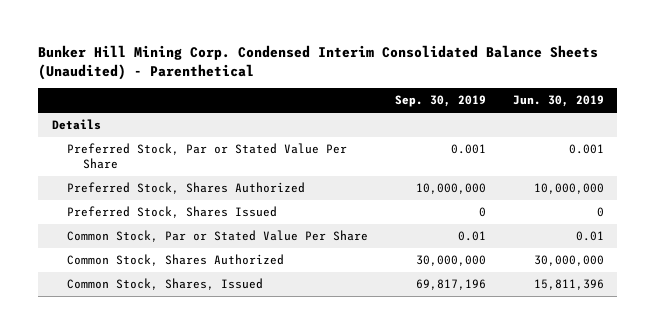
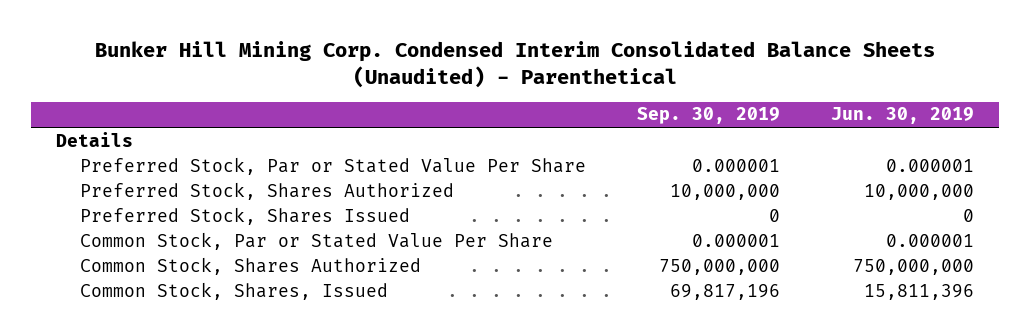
- Preferred Stock, Par or Stated Value Per Share | 0.001 | 0.001
+ Preferred Stock, Par or Stated Value Per Share | 0.000001 | 0.000001
- Common Stock, Par or Stated Value Per Share | 0.01 | 0.01
- Common Stock, Shares Authorized | 30,000,000 | 30,000,000
+ Common Stock, Par or Stated Value Per Share | 0.000001 | 0.000001
+ Common Stock, Shares Authorized | 750,000,000 | 750,000,000

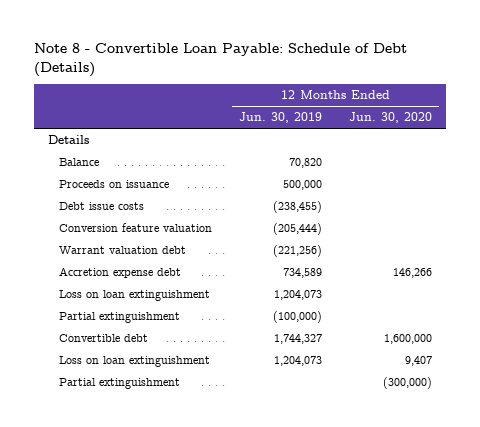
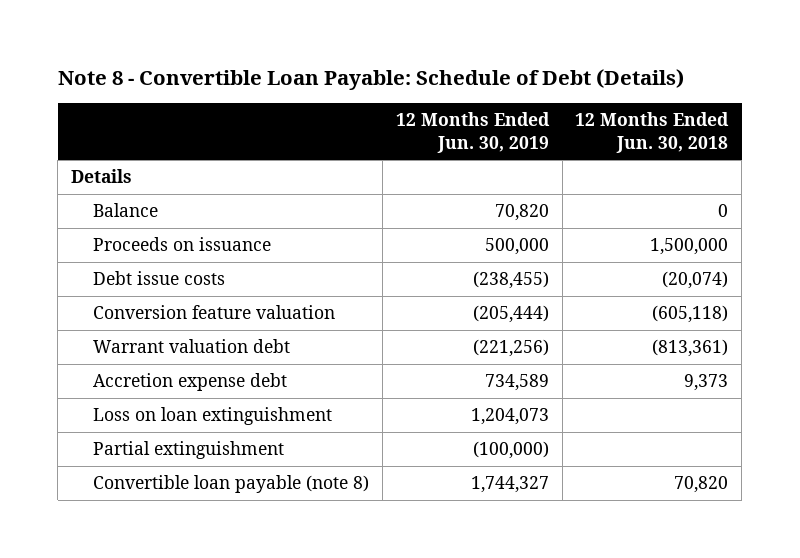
- | 12 Months Ended Jun. 30, 2019 | 12 Months Ended Jun. 30, 2020
+ | 12 Months Ended Jun. 30, 2019 | 12 Months Ended Jun. 30, 2018
- Convertible debt | 1,744,327 | 1,600,000
- Loss on loan extinguishment | 1,204,073 | 9,407
- Partial extinguishment | | (300,000)
+ Convertible loan payable (note 8) | 1,744,327 | 70,820

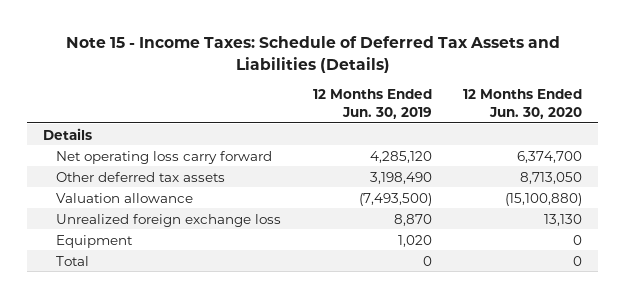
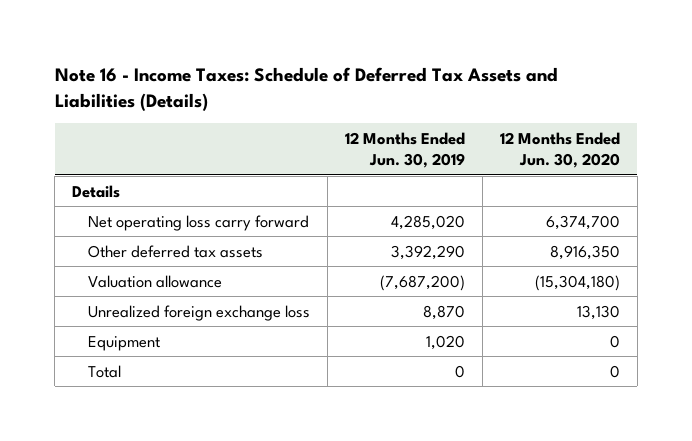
- Note 15 - Income Taxes: Schedule of Deferred Tax Assets and Liabilities (Details)
+ Note 16 - Income Taxes: Schedule of Deferred Tax Assets and Liabilities (Details)
- Net operating loss carry forward | 4,285,120 | 6,374,700
- Other deferred tax assets | 3,198,490 | 8,713,050
- Valuation allowance | (7,493,500) | (15,100,880)
+ Net operating loss carry forward | 4,285,020 | 6,374,700
+ Other deferred tax assets | 3,392,290 | 8,916,350
+ Valuation allowance | (7,687,200) | (15,304,180)

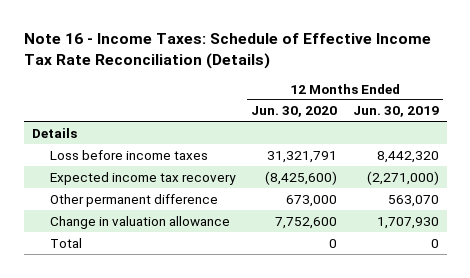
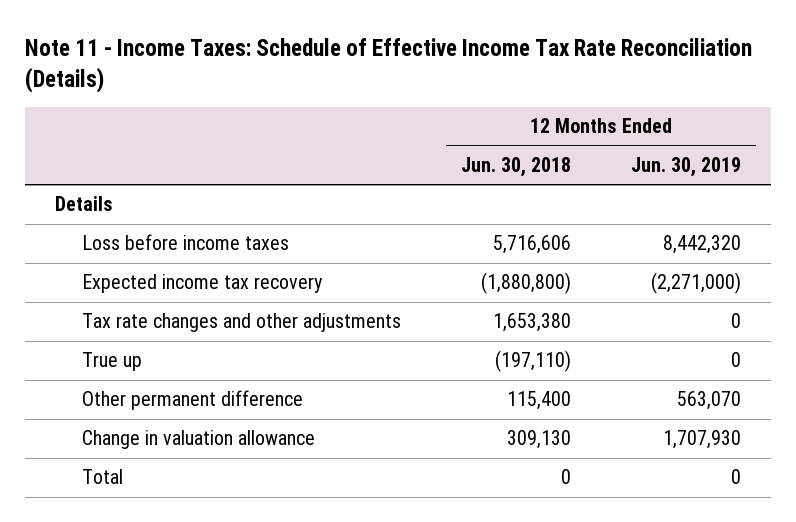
- Note 16 - Income Taxes: Schedule of Effective Income Tax Rate Reconciliation (Details)
+ Note 11 - Income Taxes: Schedule of Effective Income Tax Rate Reconciliation (Details)
- | 12 Months Ended Jun. 30, 2020 | 12 Months Ended Jun. 30, 2019
+ | 12 Months Ended Jun. 30, 2018 | 12 Months Ended Jun. 30, 2019
+ Tax rate changes and other adjustments | 1,653,380 | 0
+ True up | (197,110) | 0

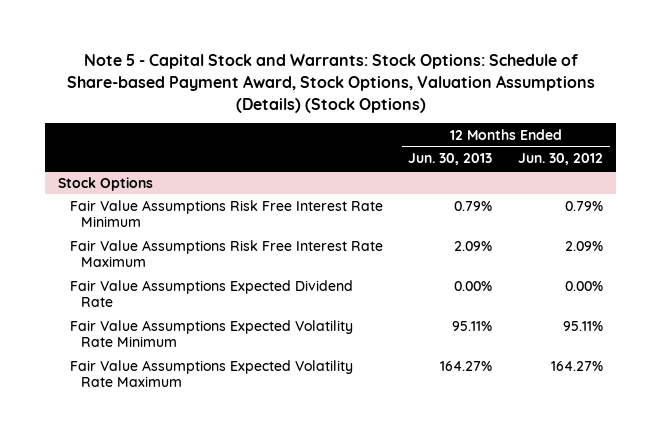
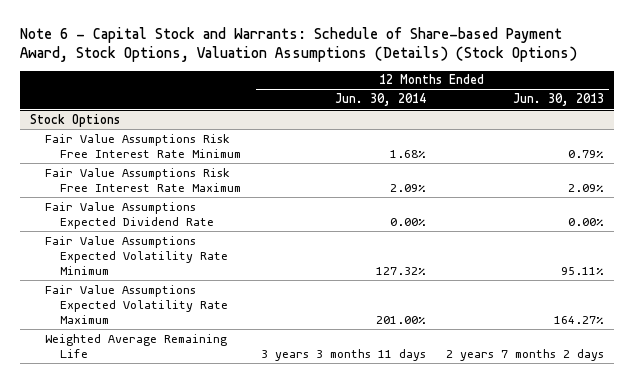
- Note 5 - Capital Stock and Warrants: Stock Options: Schedule of Share-based Payment Award, Stock Options, Valuation Assumptions (Details) (Stock Options)
+ Note 6 - Capital Stock and Warrants: Schedule of Share-based Payment Award, Stock Options, Valuation Assumptions (Details) (Stock Options)
- | 12 Months Ended Jun. 30, 2013 | 12 Months Ended Jun. 30, 2012
+ | 12 Months Ended Jun. 30, 2014 | 12 Months Ended Jun. 30, 2013
@ Stock Options
+ Weighted Average Remaining Life | 3 years 3 months 11 days | 2 years 7 months 2 days

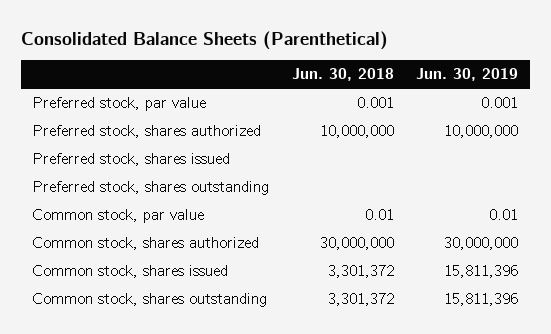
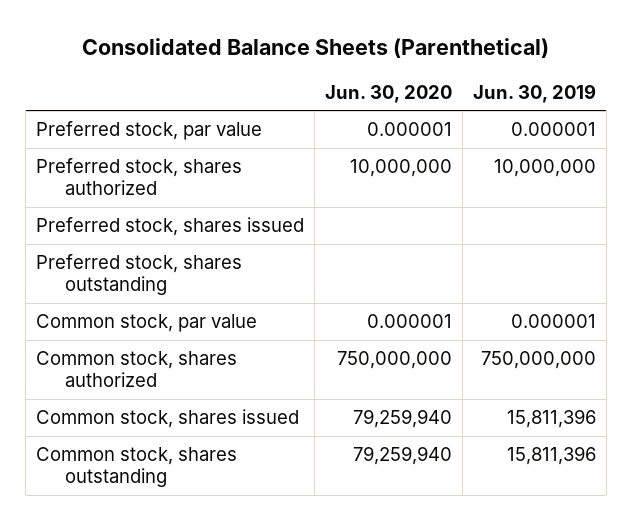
- | Jun. 30, 2018 | Jun. 30, 2019
+ | Jun. 30, 2020 | Jun. 30, 2019
- Preferred stock, par value | 0.001 | 0.001
+ Preferred stock, par value | 0.000001 | 0.000001
- Common stock, par value | 0.01 | 0.01
- Common stock, shares authorized | 30,000,000 | 30,000,000
+ Common stock, par value | 0.000001 | 0.000001
+ Common stock, shares authorized | 750,000,000 | 750,000,000

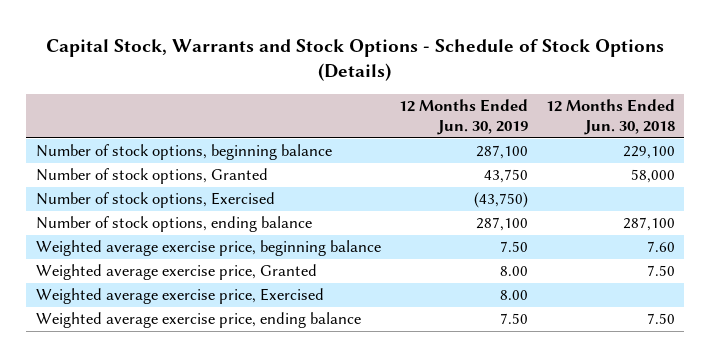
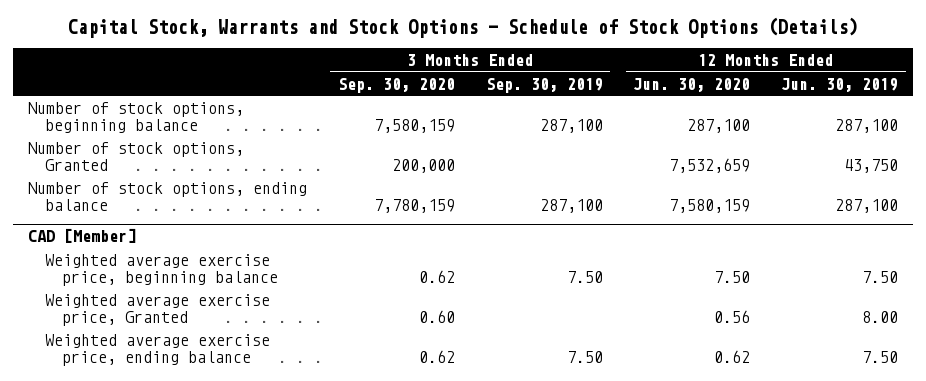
- | 12 Months Ended Jun. 30, 2019 | 12 Months Ended Jun. 30, 2018
+ | 3 Months Ended Sep. 30, 2020 | 3 Months Ended Sep. 30, 2019 | 12 Months Ended Jun. 30, 2020 | 12 Months Ended Jun. 30, 2019
- Number of stock options, Exercised | (43,750) |
+ CAD [Member]
- Weighted average exercise price, Exercised | 8.00 |

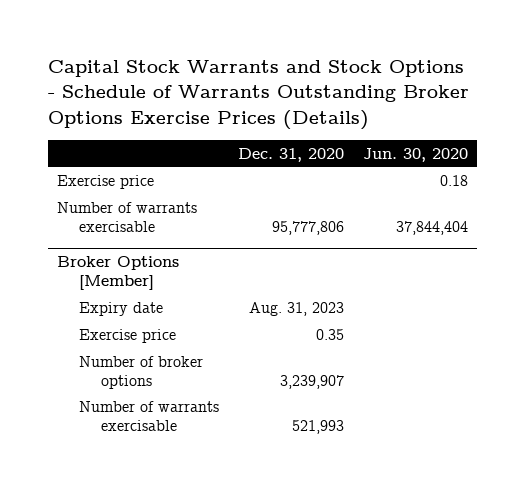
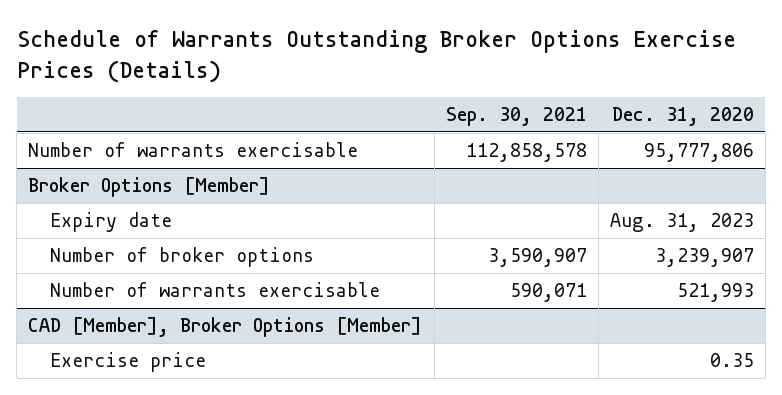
- Capital Stock Warrants and Stock Options - Schedule of Warrants Outstanding Broker Options Exercise Prices (Details)
+ Schedule of Warrants Outstanding Broker Options Exercise Prices (Details)
- | Dec. 31, 2020 | Jun. 30, 2020
+ | Sep. 30, 2021 | Dec. 31, 2020
- Exercise price | | 0.18
@ Broker Options [Member]
- Exercise price | 0.35 |
+ CAD [Member], Broker Options [Member]
+ Exercise price | | 0.35

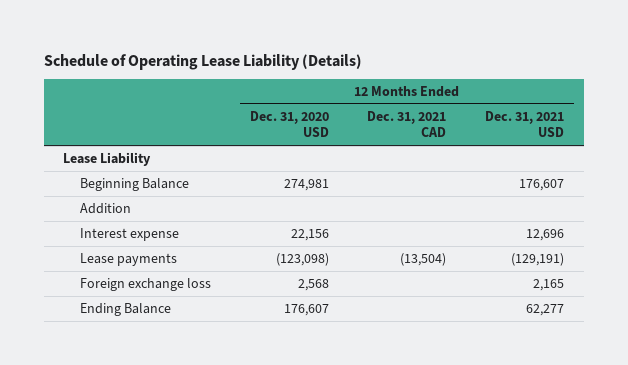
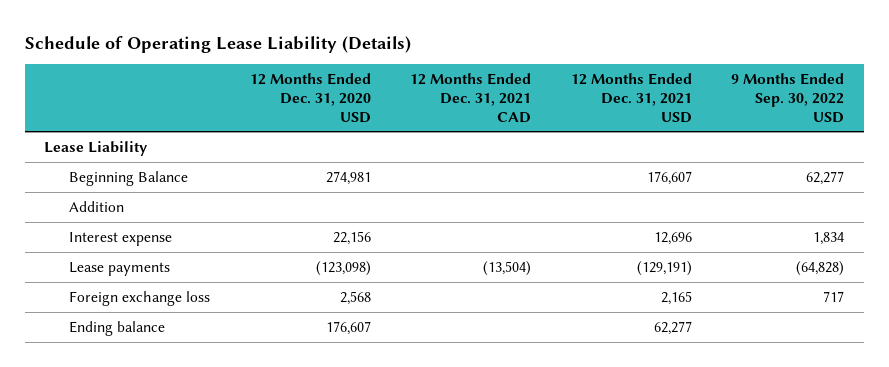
- | 12 Months Ended Dec. 31, 2020 USD | 12 Months Ended Dec. 31, 2021 CAD | 12 Months Ended Dec. 31, 2021 USD
+ | 12 Months Ended Dec. 31, 2020 USD | 12 Months Ended Dec. 31, 2021 CAD | 12 Months Ended Dec. 31, 2021 USD | 9 Months Ended Sep. 30, 2022 USD
- Ending Balance | 176,607 | | 62,277
+ Ending balance | 176,607 | | 62,277 |

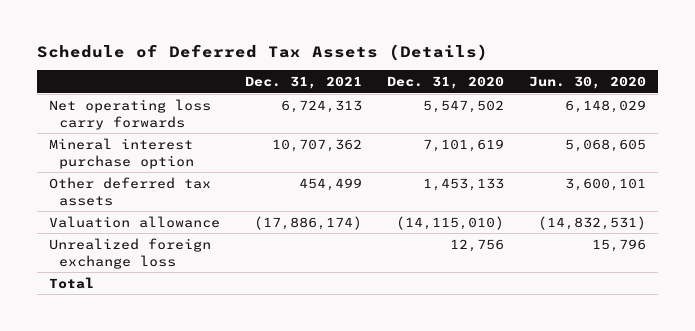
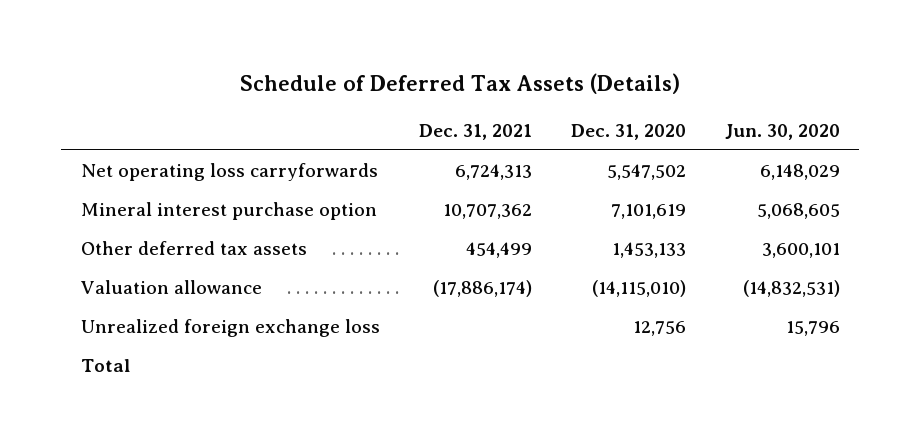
- Net operating loss carry forwards | 6,724,313 | 5,547,502 | 6,148,029
+ Net operating loss carryforwards | 6,724,313 | 5,547,502 | 6,148,029

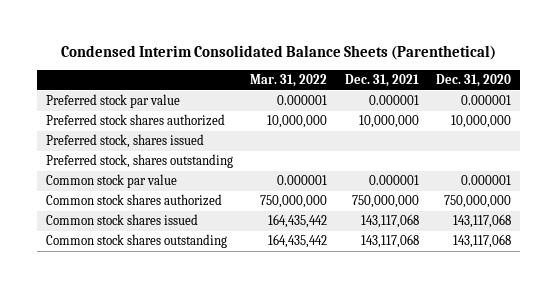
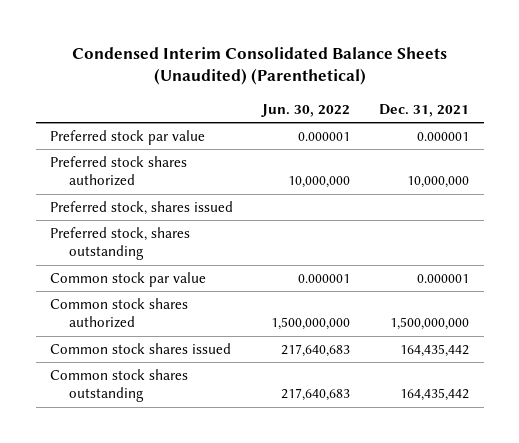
- Condensed Interim Consolidated Balance Sheets (Parenthetical)
+ Condensed Interim Consolidated Balance Sheets (Unaudited) (Parenthetical)
- | Mar. 31, 2022 | Dec. 31, 2021 | Dec. 31, 2020
+ | Jun. 30, 2022 | Dec. 31, 2021
- Common stock shares authorized | 750,000,000 | 750,000,000 | 750,000,000
- Common stock shares issued | 164,435,442 | 143,117,068 | 143,117,068
- Common stock shares outstanding | 164,435,442 | 143,117,068 | 143,117,068
+ Common stock shares authorized | 1,500,000,000 | 1,500,000,000
+ Common stock shares issued | 217,640,683 | 164,435,442
+ Common stock shares outstanding | 217,640,683 | 164,435,442

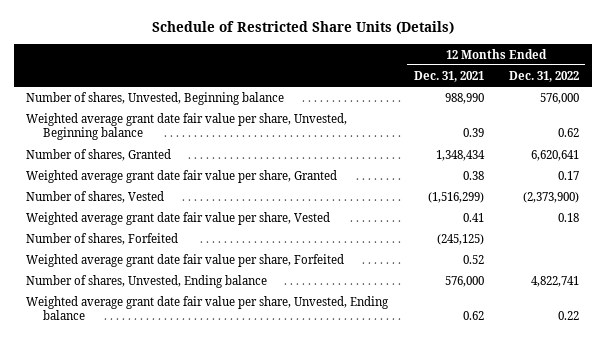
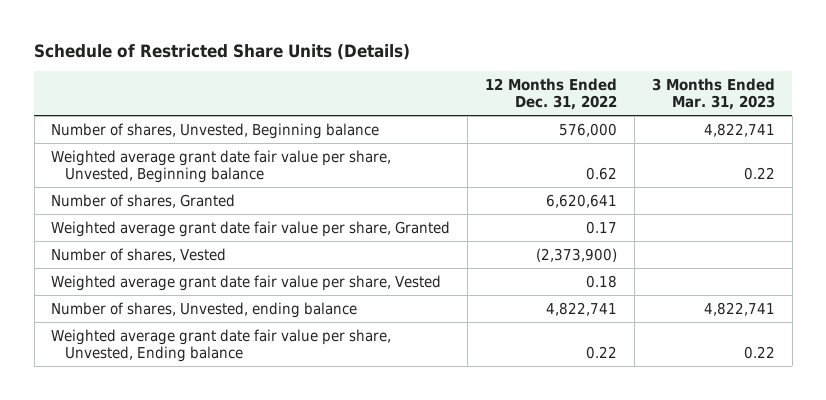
- | 12 Months Ended Dec. 31, 2021 | 12 Months Ended Dec. 31, 2022
+ | 12 Months Ended Dec. 31, 2022 | 3 Months Ended Mar. 31, 2023
- Number of shares, Forfeited | (245,125) |
- Weighted average grant date fair value per share, Forfeited | 0.52 |
- Number of shares, Unvested, Ending balance | 576,000 | 4,822,741
+ Number of shares, Unvested, ending balance | 4,822,741 | 4,822,741

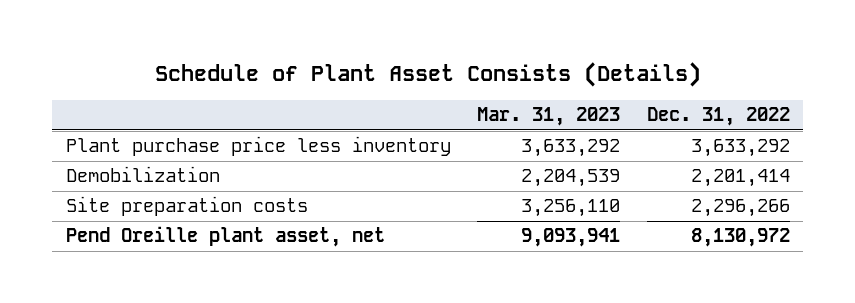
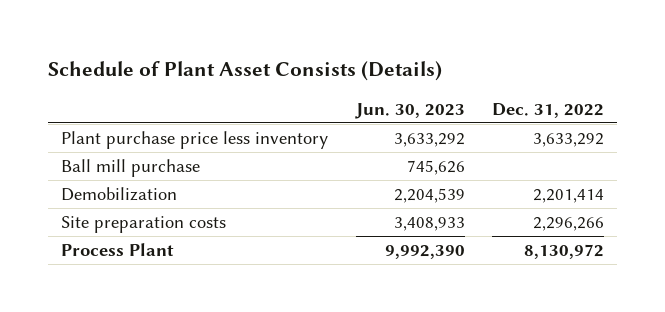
- | Mar. 31, 2023 | Dec. 31, 2022
+ | Jun. 30, 2023 | Dec. 31, 2022
+ Ball mill purchase | 745,626 |
- Pend Oreille plant asset, net | 9,093,941 | 8,130,972
+ Process Plant | 9,992,390 | 8,130,972

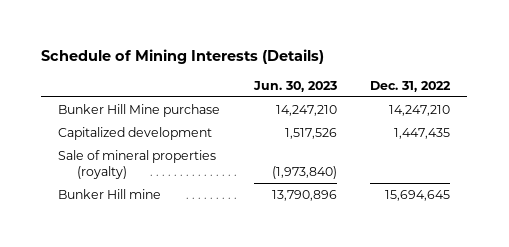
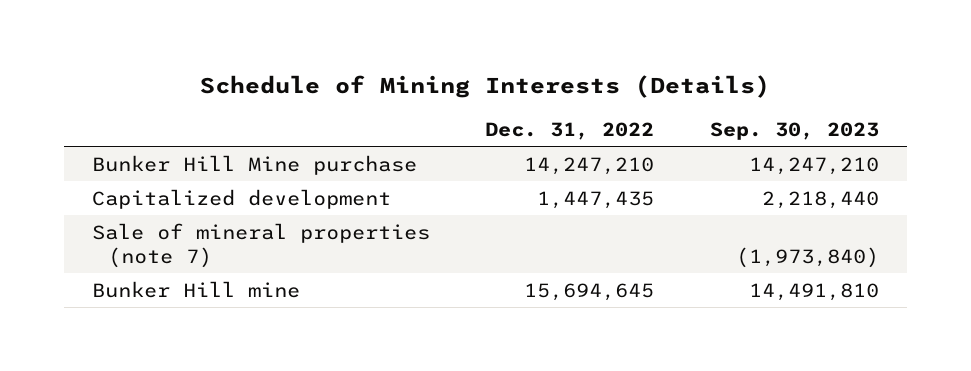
- | Jun. 30, 2023 | Dec. 31, 2022
+ | Dec. 31, 2022 | Sep. 30, 2023
- Sale of mineral properties (royalty) | (1,973,840) |
+ Sale of mineral properties (note 7) | | (1,973,840)

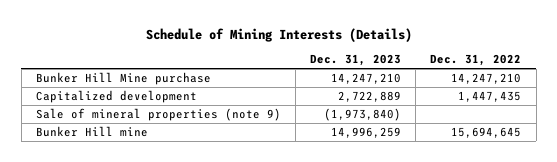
- | Dec. 31, 2022 | Sep. 30, 2023
+ | Dec. 31, 2023 | Dec. 31, 2022
- Sale of mineral properties (note 7) | | (1,973,840)
+ Sale of mineral properties (note 9) | (1,973,840) |

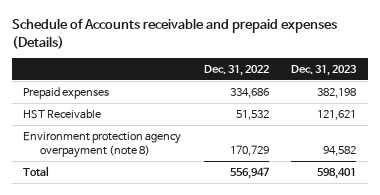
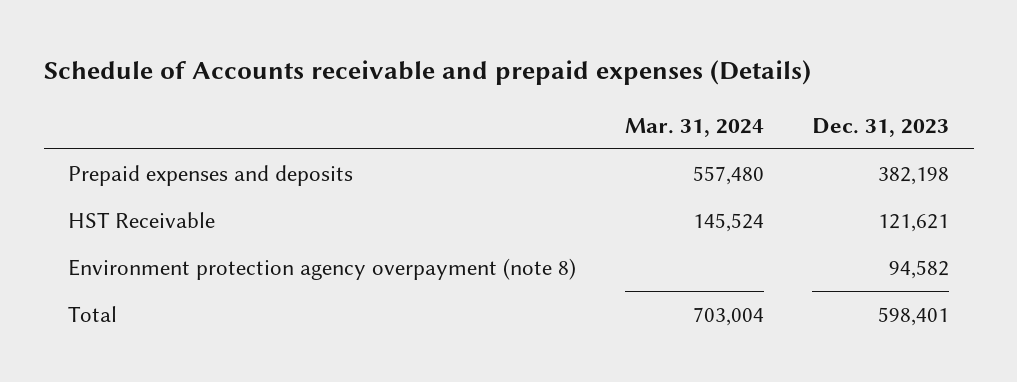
- | Dec. 31, 2022 | Dec. 31, 2023
+ | Mar. 31, 2024 | Dec. 31, 2023
- Prepaid expenses | 334,686 | 382,198
+ Prepaid expenses and deposits | 557,480 | 382,198

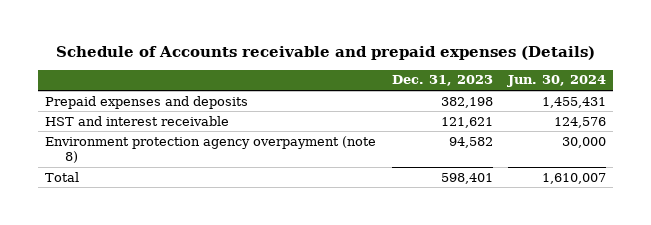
- | Mar. 31, 2024 | Dec. 31, 2023
+ | Dec. 31, 2023 | Jun. 30, 2024
- HST Receivable | 145,524 | 121,621
+ HST and interest receivable | 121,621 | 124,576

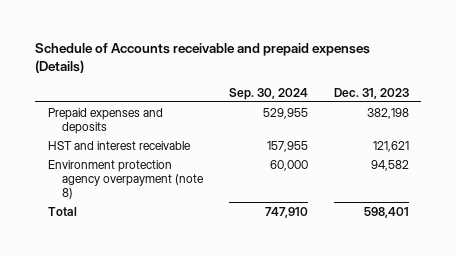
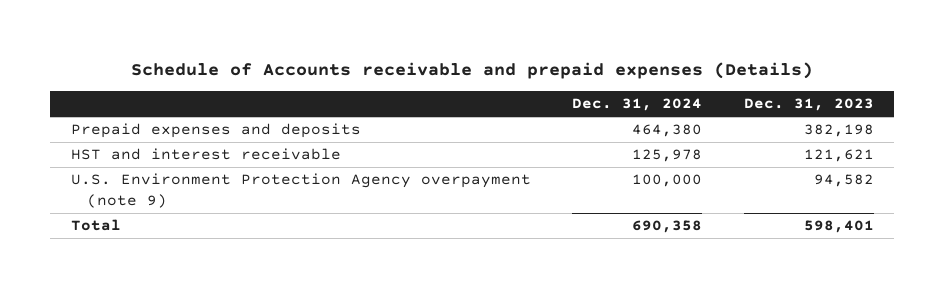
- | Sep. 30, 2024 | Dec. 31, 2023
+ | Dec. 31, 2024 | Dec. 31, 2023
- Environment protection agency overpayment (note 8) | 60,000 | 94,582
+ U.S. Environment Protection Agency overpayment (note 9) | 100,000 | 94,582

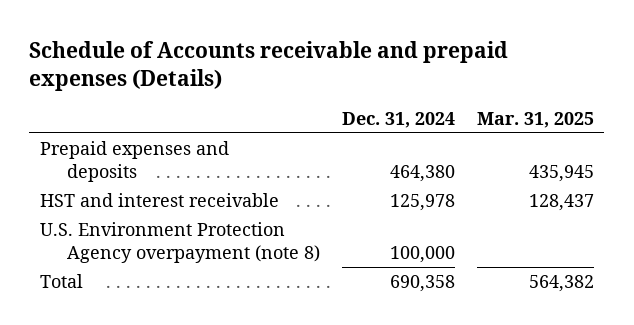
- | Dec. 31, 2024 | Dec. 31, 2023
+ | Dec. 31, 2024 | Mar. 31, 2025
- U.S. Environment Protection Agency overpayment (note 9) | 100,000 | 94,582
+ U.S. Environment Protection Agency overpayment (note 8) | 100,000 |

